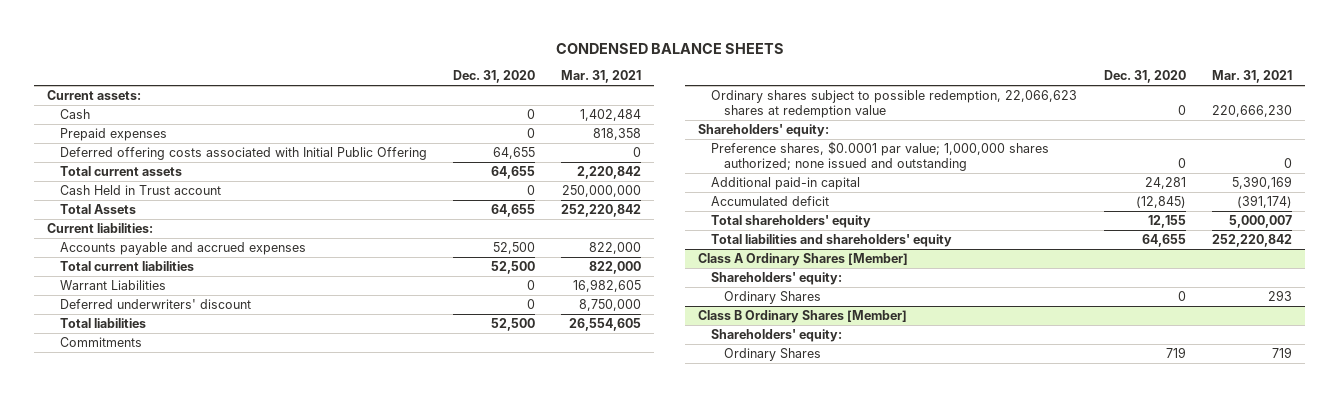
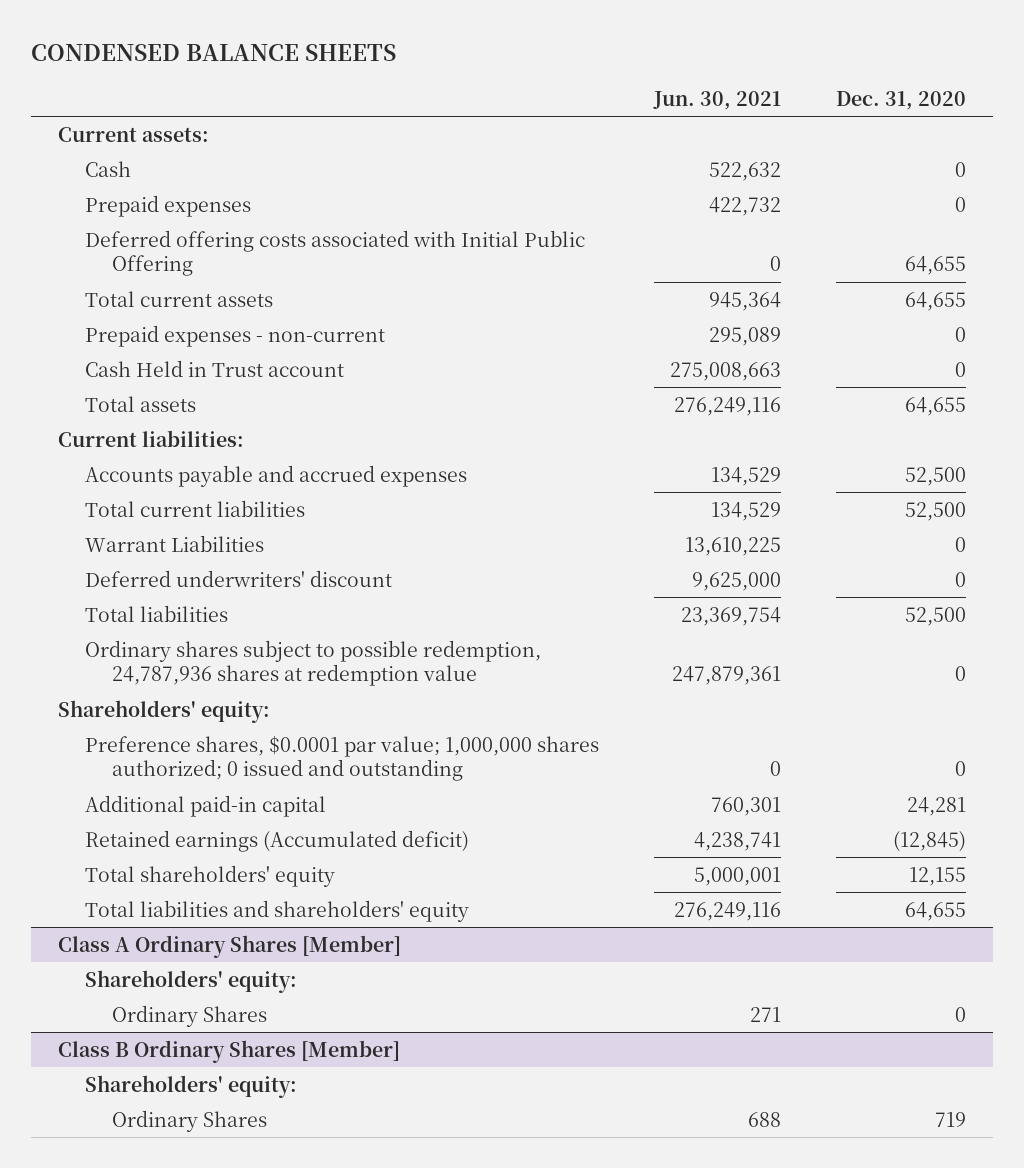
- | Dec. 31, 2020 | Mar. 31, 2021
+ | Jun. 30, 2021 | Dec. 31, 2020
+ Prepaid expenses - non-current | 295,089 | 0
- Total Assets | 64,655 | 252,220,842
+ Total assets | 276,249,116 | 64,655
- Commitments
- Ordinary shares subject to possible redemption, 22,066,623 shares at redemption value | 0 | 220,666,230
+ Ordinary shares subject to possible redemption, 24,787,936 shares at redemption value | 247,879,361 | 0
- Preference shares, $0.0001 par value; 1,000,000 shares authorized; none issued and outstanding | 0 | 0
+ Preference shares, $0.0001 par value; 1,000,000 shares authorized; 0 issued and outstanding | 0 | 0
- Accumulated deficit | (12,845) | (391,174)
+ Retained earnings (Accumulated deficit) | 4,238,741 | (12,845)

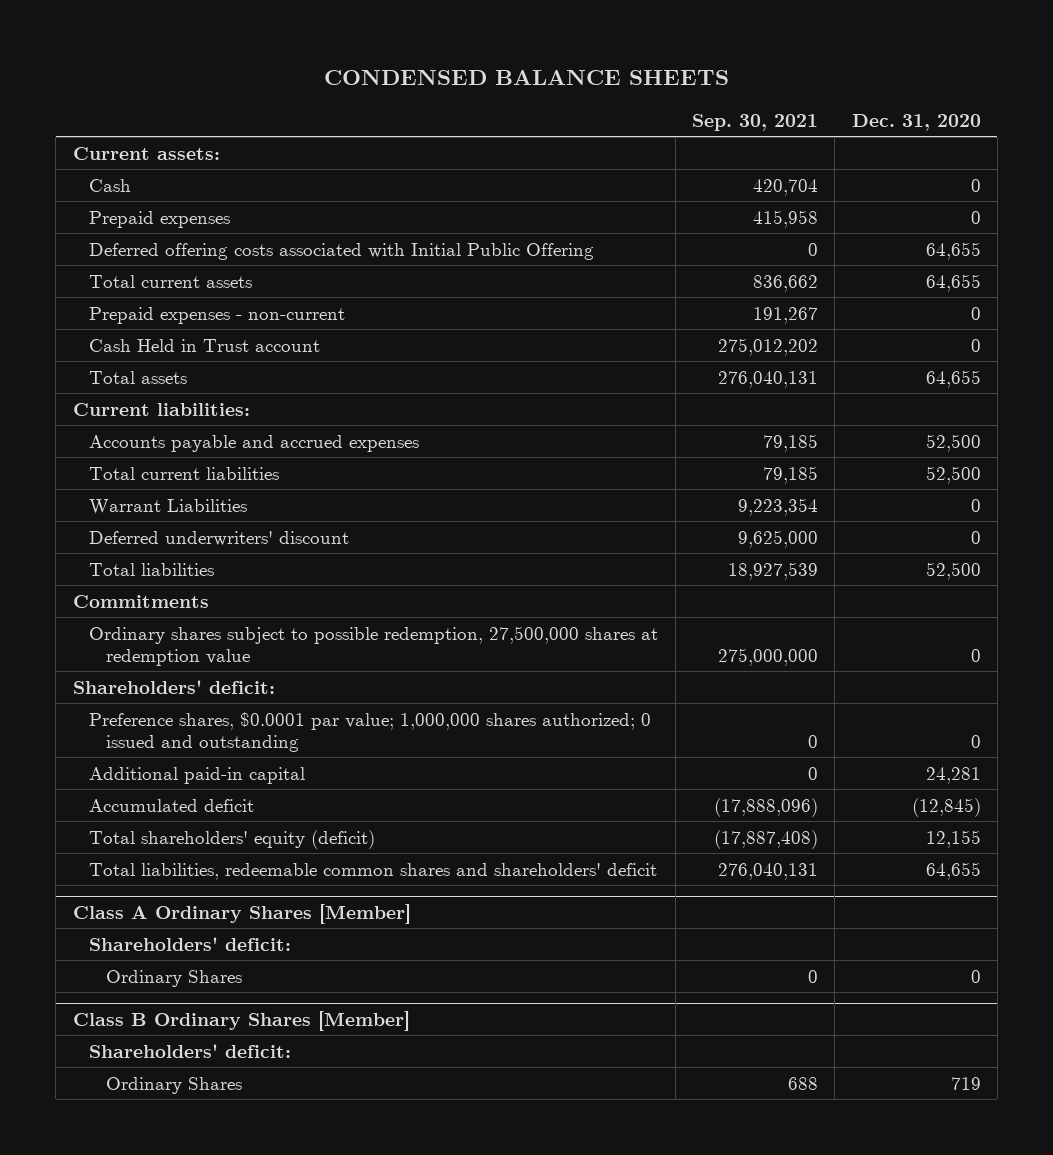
- | Jun. 30, 2021 | Dec. 31, 2020
+ | Sep. 30, 2021 | Dec. 31, 2020
- Ordinary shares subject to possible redemption, 24,787,936 shares at redemption value | 247,879,361 | 0
- Shareholders' equity:
+ Commitments
+ Ordinary shares subject to possible redemption, 27,500,000 shares at redemption value | 275,000,000 | 0
+ Shareholders' deficit:
- Retained earnings (Accumulated deficit) | 4,238,741 | (12,845)
- Total shareholders' equity | 5,000,001 | 12,155
- Total liabilities and shareholders' equity | 276,249,116 | 64,655
+ Accumulated deficit | (17,888,096) | (12,845)
+ Total shareholders' equity (deficit) | (17,887,408) | 12,155
+ Total liabilities, redeemable common shares and shareholders' deficit | 276,040,131 | 64,655
@ Class A Ordinary Shares [Member]
- Shareholders' equity:
+ Shareholders' deficit:
@ Class B Ordinary Shares [Member]
- Shareholders' equity:
+ Shareholders' deficit:

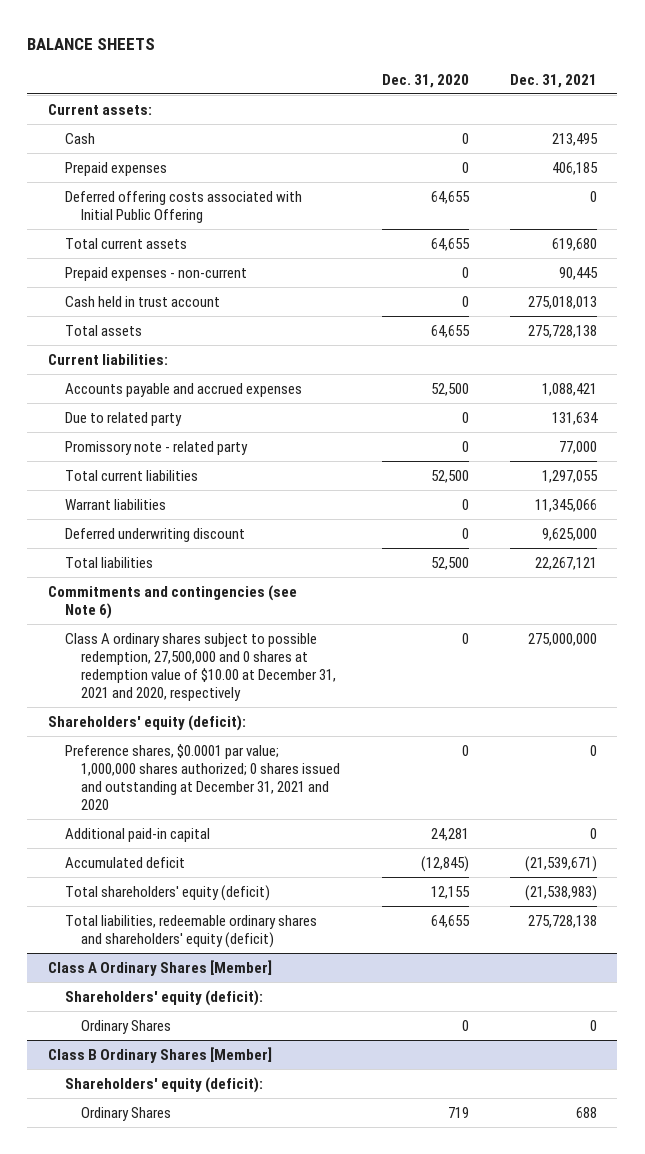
- CONDENSED BALANCE SHEETS
+ BALANCE SHEETS
- | Sep. 30, 2021 | Dec. 31, 2020
+ | Dec. 31, 2020 | Dec. 31, 2021
- Cash Held in Trust account | 275,012,202 | 0
+ Cash held in trust account | 0 | 275,018,013
+ Due to related party | 0 | 131,634
+ Promissory note - related party | 0 | 77,000
- Warrant Liabilities | 9,223,354 | 0
- Deferred underwriters' discount | 9,625,000 | 0
+ Warrant liabilities | 0 | 11,345,066
+ Deferred underwriting discount | 0 | 9,625,000
- Commitments
- Ordinary shares subject to possible redemption, 27,500,000 shares at redemption value | 275,000,000 | 0
- Shareholders' deficit:
- Preference shares, $0.0001 par value; 1,000,000 shares authorized; 0 issued and outstanding | 0 | 0
+ Commitments and contingencies (see Note 6)
+ Class A ordinary shares subject to possible redemption, 27,500,000 and 0 shares at redemption value of $10.00 at December 31, 2021 and 2020, respectively | 0 | 275,000,000
+ Shareholders' equity (deficit):
+ Preference shares, $0.0001 par value; 1,000,000 shares authorized; 0 shares issued and outstanding at December 31, 2021 and 2020 | 0 | 0
- Total liabilities, redeemable common shares and shareholders' deficit | 276,040,131 | 64,655
+ Total liabilities, redeemable ordinary shares and shareholders' equity (deficit) | 64,655 | 275,728,138
@ Class A Ordinary Shares [Member]
- Shareholders' deficit:
+ Shareholders' equity (deficit):
@ Class B Ordinary Shares [Member]
- Shareholders' deficit:
+ Shareholders' equity (deficit):

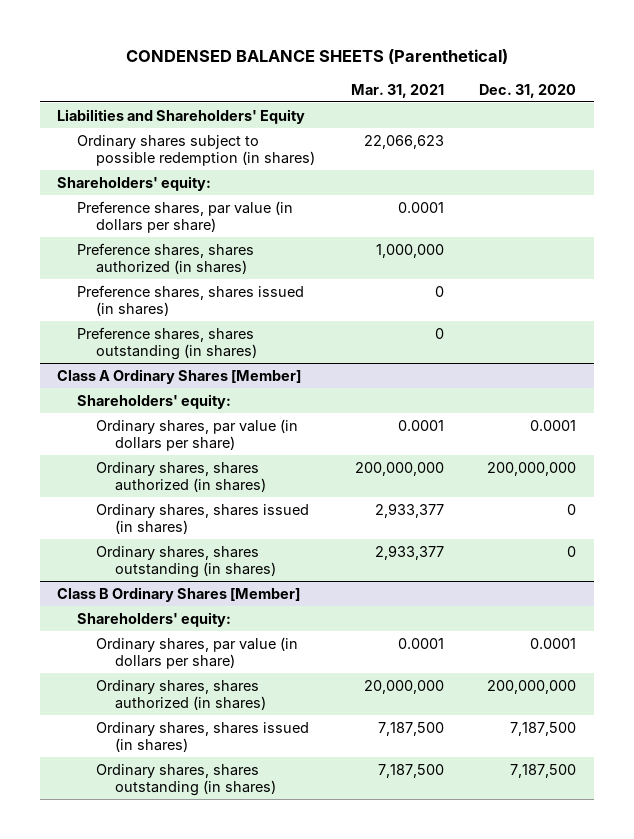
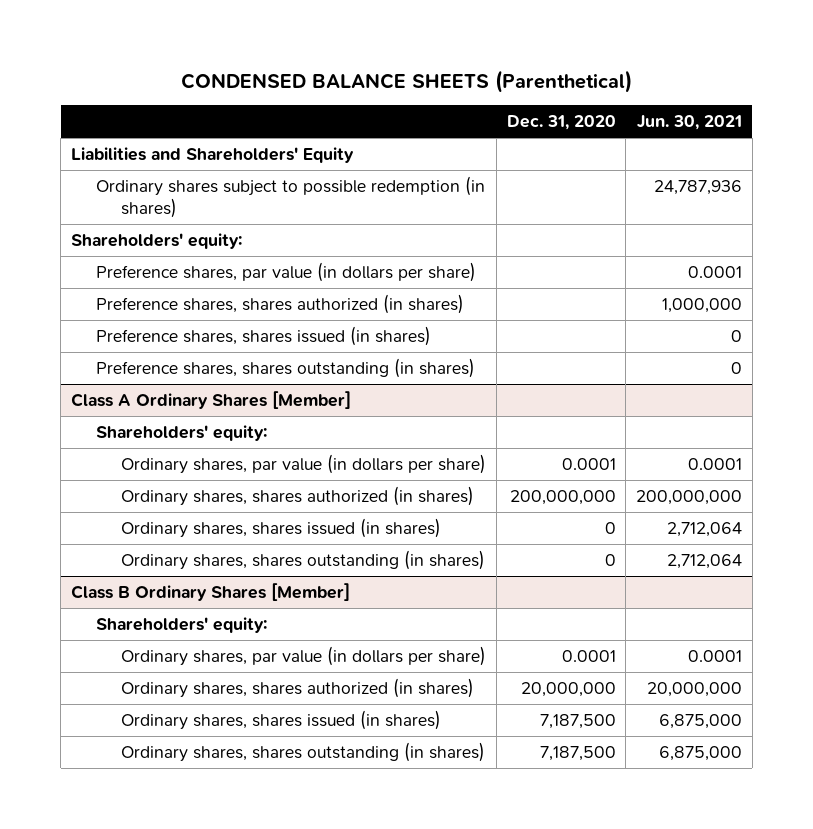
- | Mar. 31, 2021 | Dec. 31, 2020
+ | Dec. 31, 2020 | Jun. 30, 2021
@ Class B Ordinary Shares [Member]
- Ordinary shares, shares authorized (in shares) | 20,000,000 | 200,000,000
+ Ordinary shares, shares authorized (in shares) | 20,000,000 | 20,000,000

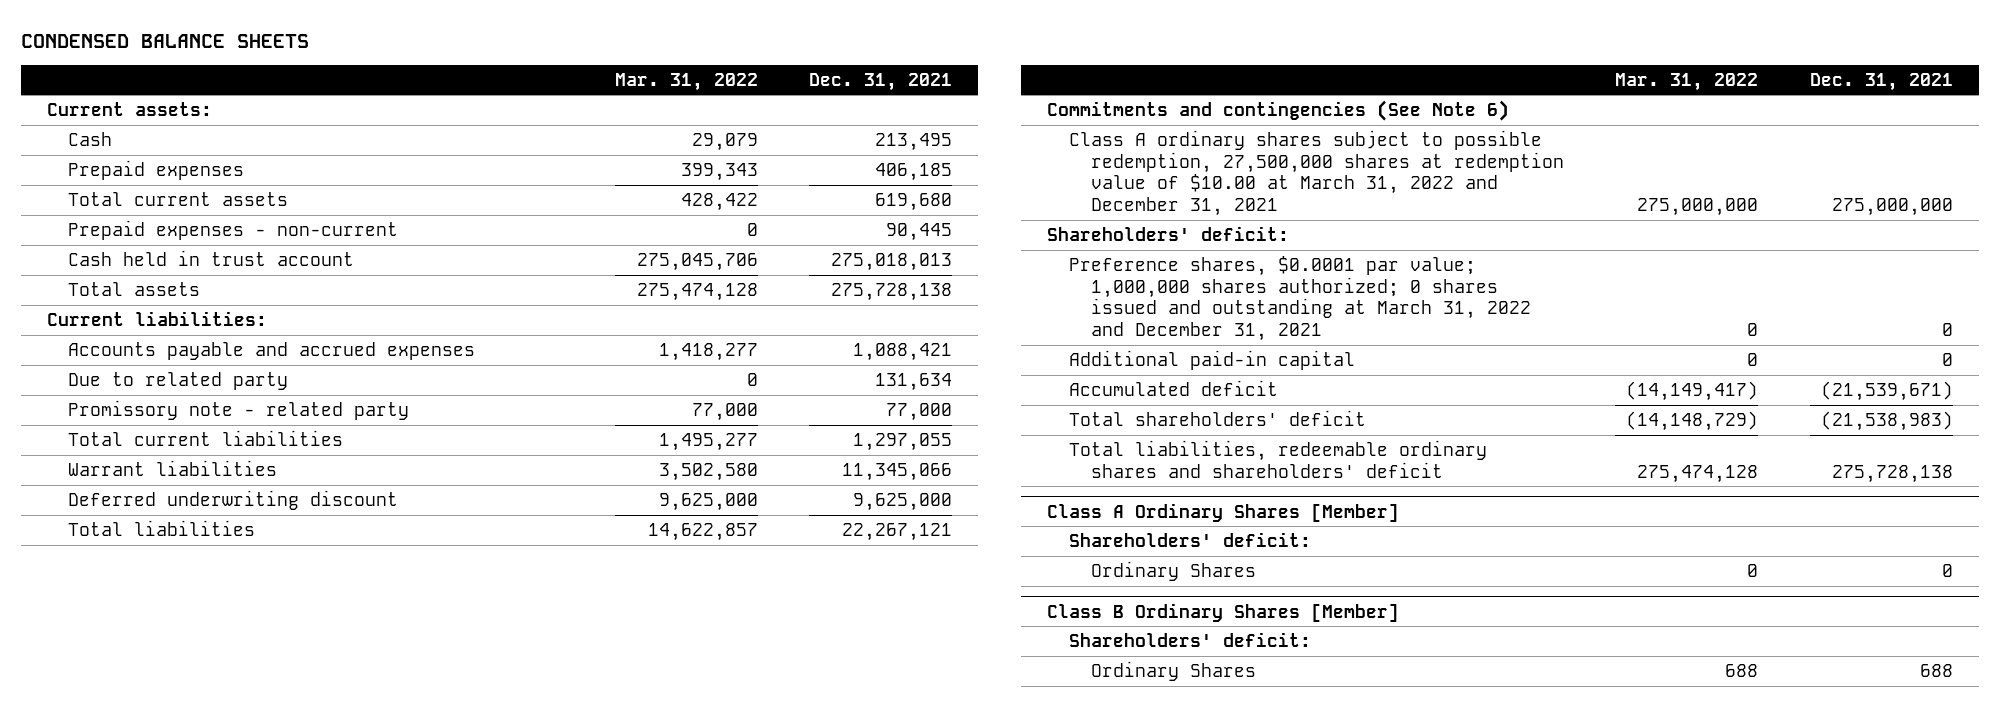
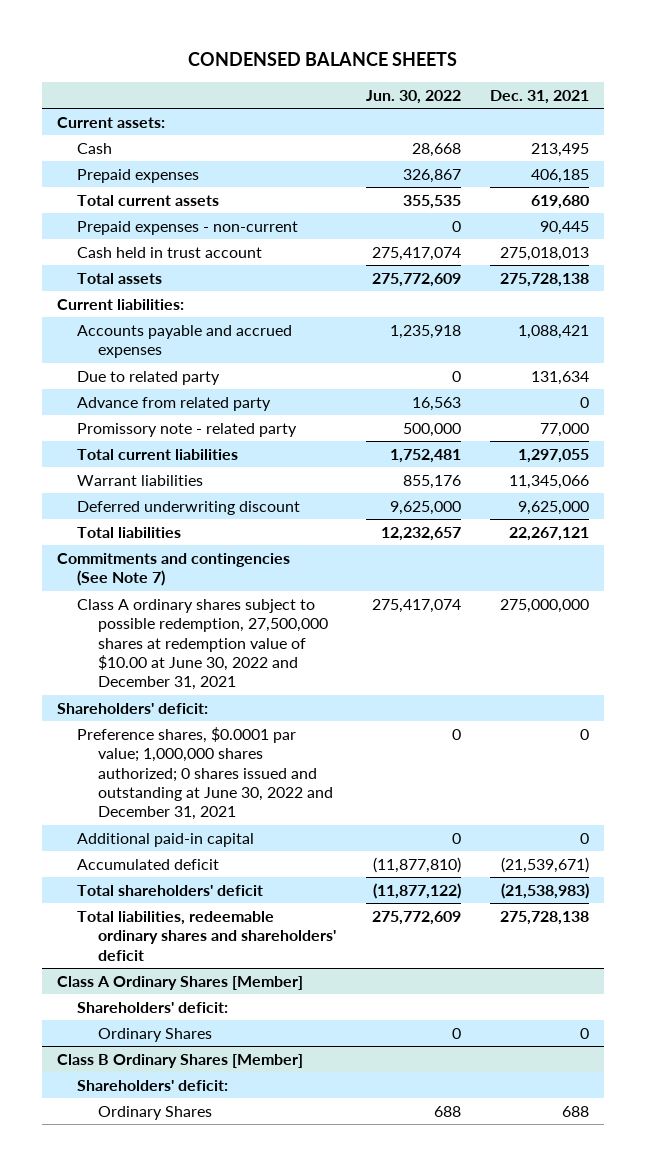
- | Mar. 31, 2022 | Dec. 31, 2021
+ | Jun. 30, 2022 | Dec. 31, 2021
+ Advance from related party | 16,563 | 0
- Commitments and contingencies (See Note 6)
- Class A ordinary shares subject to possible redemption, 27,500,000 shares at redemption value of $10.00 at March 31, 2022 and December 31, 2021 | 275,000,000 | 275,000,000
+ Commitments and contingencies (See Note 7)
+ Class A ordinary shares subject to possible redemption, 27,500,000 shares at redemption value of $10.00 at June 30, 2022 and December 31, 2021 | 275,417,074 | 275,000,000
- Preference shares, $0.0001 par value; 1,000,000 shares authorized; 0 shares issued and outstanding at March 31, 2022 and December 31, 2021 | 0 | 0
+ Preference shares, $0.0001 par value; 1,000,000 shares authorized; 0 shares issued and outstanding at June 30, 2022 and December 31, 2021 | 0 | 0

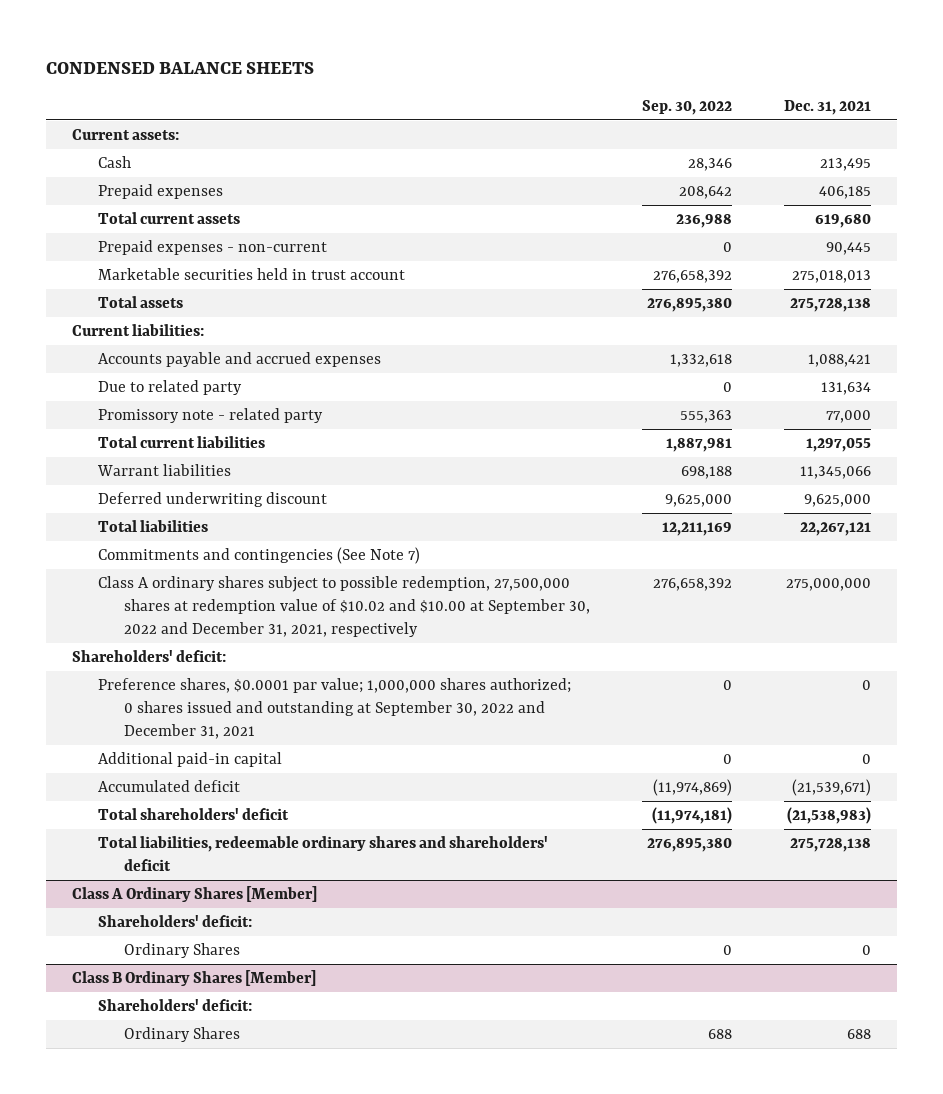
- | Jun. 30, 2022 | Dec. 31, 2021
+ | Sep. 30, 2022 | Dec. 31, 2021
- Cash held in trust account | 275,417,074 | 275,018,013
+ Marketable securities held in trust account | 276,658,392 | 275,018,013
- Advance from related party | 16,563 | 0
- Class A ordinary shares subject to possible redemption, 27,500,000 shares at redemption value of $10.00 at June 30, 2022 and December 31, 2021 | 275,417,074 | 275,000,000
+ Class A ordinary shares subject to possible redemption, 27,500,000 shares at redemption value of $10.02 and $10.00 at September 30, 2022 and December 31, 2021, respectively | 276,658,392 | 275,000,000
- Preference shares, $0.0001 par value; 1,000,000 shares authorized; 0 shares issued and outstanding at June 30, 2022 and December 31, 2021 | 0 | 0
+ Preference shares, $0.0001 par value; 1,000,000 shares authorized; 0 shares issued and outstanding at September 30, 2022 and December 31, 2021 | 0 | 0

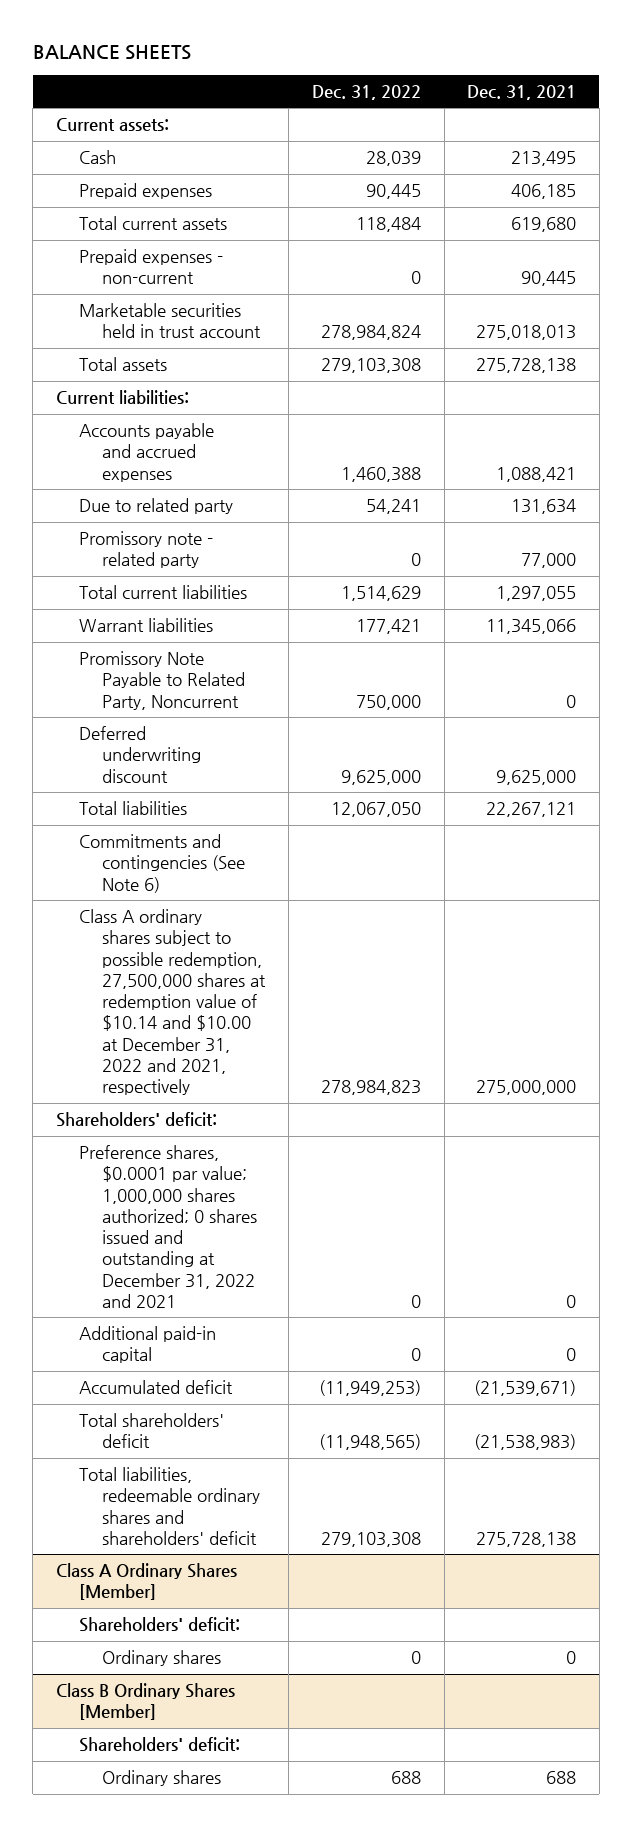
- CONDENSED BALANCE SHEETS
+ BALANCE SHEETS
- | Sep. 30, 2022 | Dec. 31, 2021
+ | Dec. 31, 2022 | Dec. 31, 2021
+ Promissory Note Payable to Related Party, Noncurrent | 750,000 | 0
- Commitments and contingencies (See Note 7)
- Class A ordinary shares subject to possible redemption, 27,500,000 shares at redemption value of $10.02 and $10.00 at September 30, 2022 and December 31, 2021, respectively | 276,658,392 | 275,000,000
+ Commitments and contingencies (See Note 6)
+ Class A ordinary shares subject to possible redemption, 27,500,000 shares at redemption value of $10.14 and $10.00 at December 31, 2022 and 2021, respectively | 278,984,823 | 275,000,000
- Preference shares, $0.0001 par value; 1,000,000 shares authorized; 0 shares issued and outstanding at September 30, 2022 and December 31, 2021 | 0 | 0
+ Preference shares, $0.0001 par value; 1,000,000 shares authorized; 0 shares issued and outstanding at December 31, 2022 and 2021 | 0 | 0
@ Class A Ordinary Shares [Member]
- Ordinary Shares | 0 | 0
+ Ordinary shares | 0 | 0
@ Class B Ordinary Shares [Member]
- Ordinary Shares | 688 | 688
+ Ordinary shares | 688 | 688

